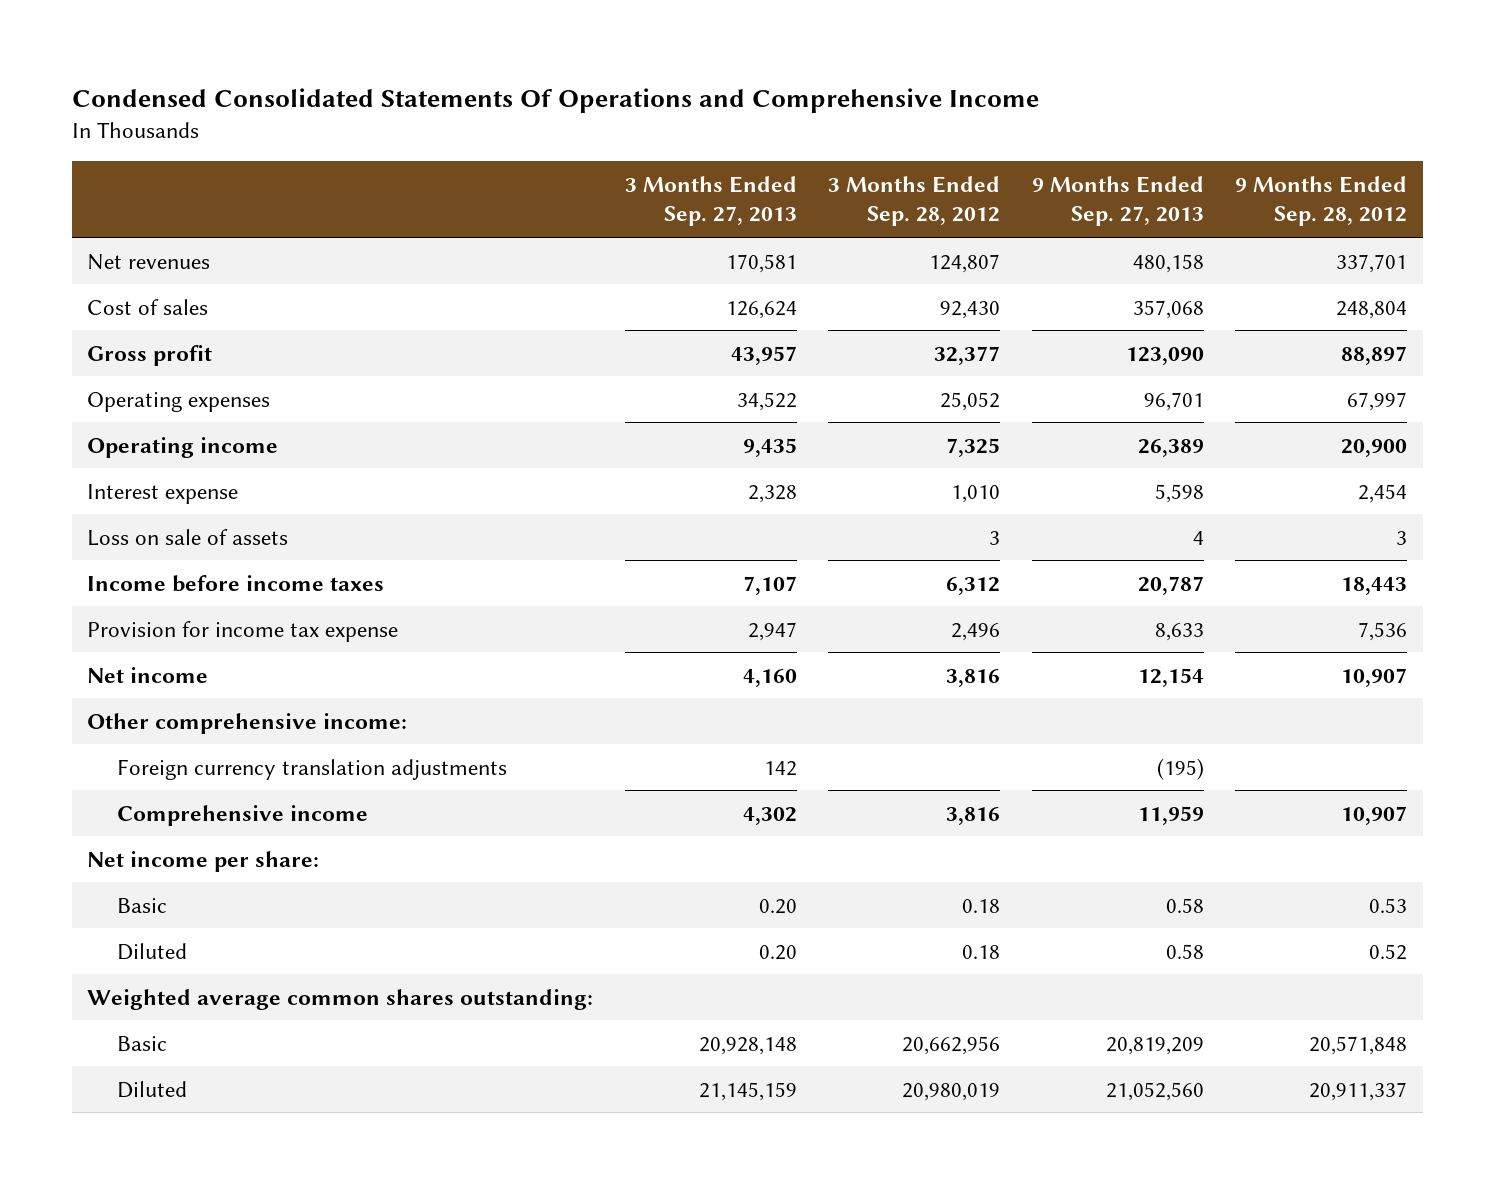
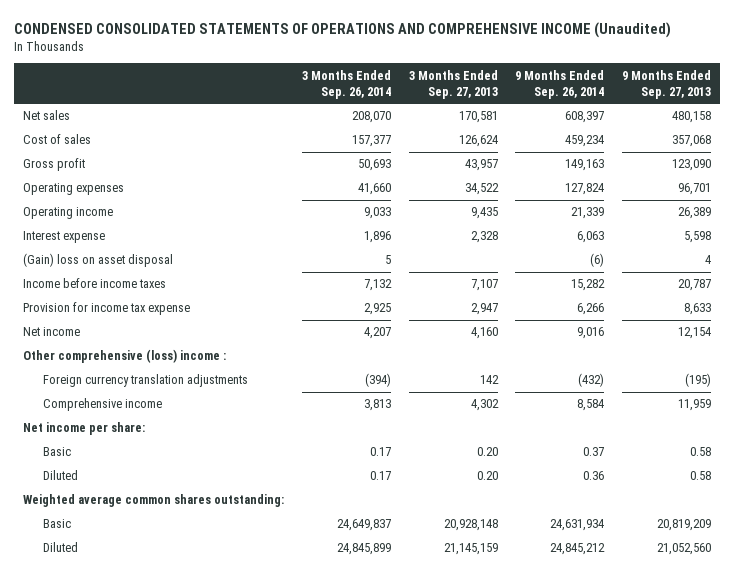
- Condensed Consolidated Statements Of Operations and Comprehensive Income
+ CONDENSED CONSOLIDATED STATEMENTS OF OPERATIONS AND COMPREHENSIVE INCOME (Unaudited)
- | 3 Months Ended Sep. 27, 2013 | 3 Months Ended Sep. 28, 2012 | 9 Months Ended Sep. 27, 2013 | 9 Months Ended Sep. 28, 2012
+ | 3 Months Ended Sep. 26, 2014 | 3 Months Ended Sep. 27, 2013 | 9 Months Ended Sep. 26, 2014 | 9 Months Ended Sep. 27, 2013
- Net revenues | 170,581 | 124,807 | 480,158 | 337,701
+ Net sales | 208,070 | 170,581 | 608,397 | 480,158
- Loss on sale of assets | | 3 | 4 | 3
+ (Gain) loss on asset disposal | 5 | | (6) | 4
- Other comprehensive income:
+ Other comprehensive (loss) income :

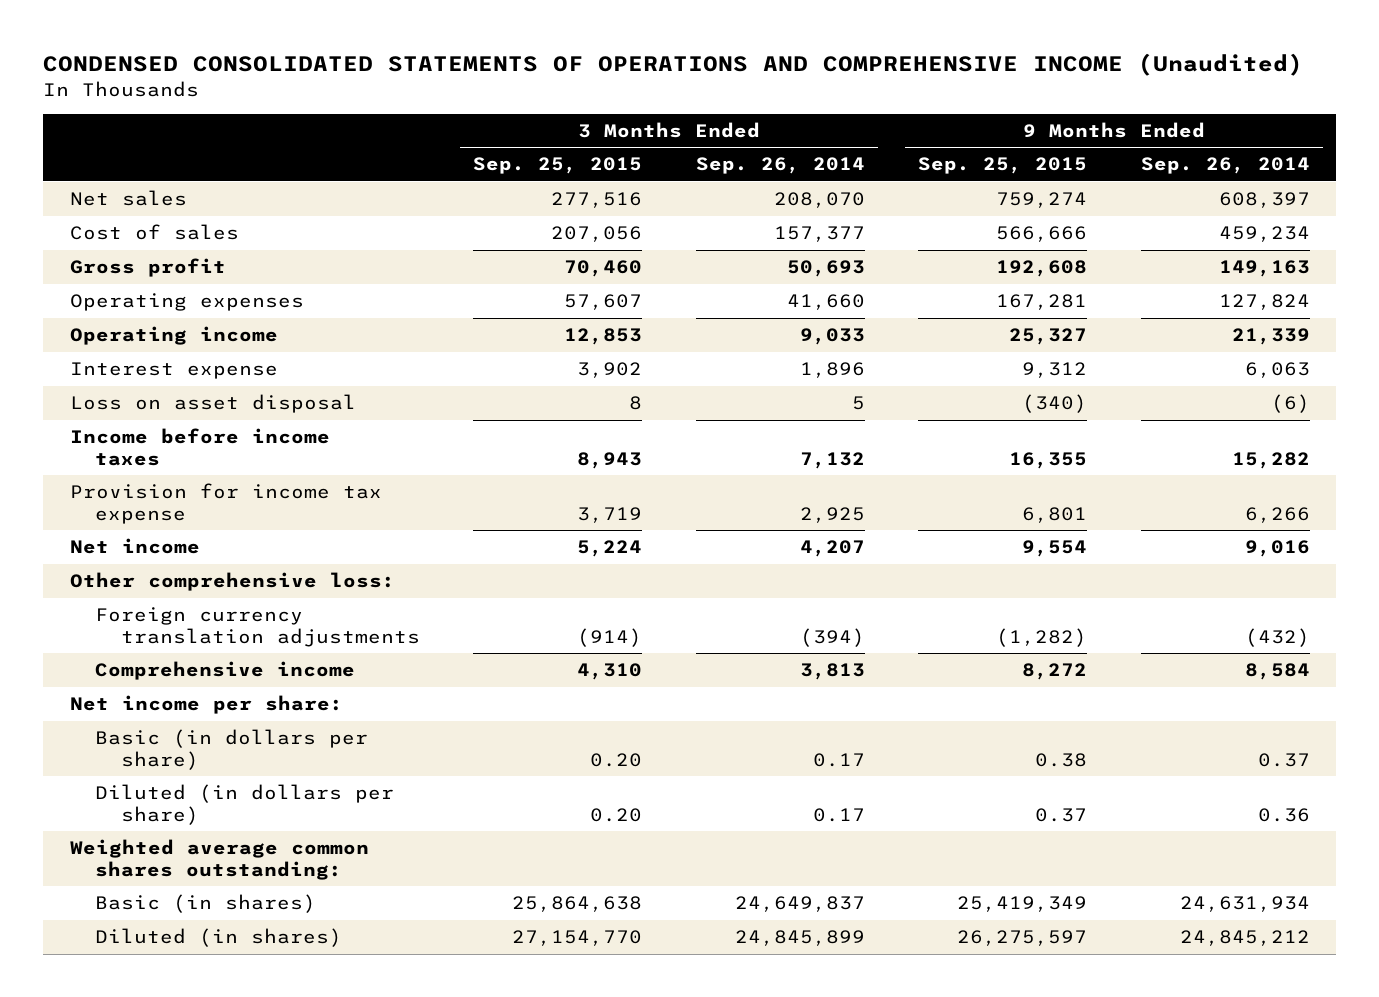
- | 3 Months Ended Sep. 26, 2014 | 3 Months Ended Sep. 27, 2013 | 9 Months Ended Sep. 26, 2014 | 9 Months Ended Sep. 27, 2013
+ | 3 Months Ended Sep. 25, 2015 | 3 Months Ended Sep. 26, 2014 | 9 Months Ended Sep. 25, 2015 | 9 Months Ended Sep. 26, 2014
- (Gain) loss on asset disposal | 5 | | (6) | 4
+ Loss on asset disposal | 8 | 5 | (340) | (6)
- Other comprehensive (loss) income :
+ Other comprehensive loss:
- Basic | 0.17 | 0.20 | 0.37 | 0.58
- Diluted | 0.17 | 0.20 | 0.36 | 0.58
+ Basic (in dollars per share) | 0.20 | 0.17 | 0.38 | 0.37
+ Diluted (in dollars per share) | 0.20 | 0.17 | 0.37 | 0.36
- Basic | 24,649,837 | 20,928,148 | 24,631,934 | 20,819,209
- Diluted | 24,845,899 | 21,145,159 | 24,845,212 | 21,052,560
+ Basic (in shares) | 25,864,638 | 24,649,837 | 25,419,349 | 24,631,934
+ Diluted (in shares) | 27,154,770 | 24,845,899 | 26,275,597 | 24,845,212

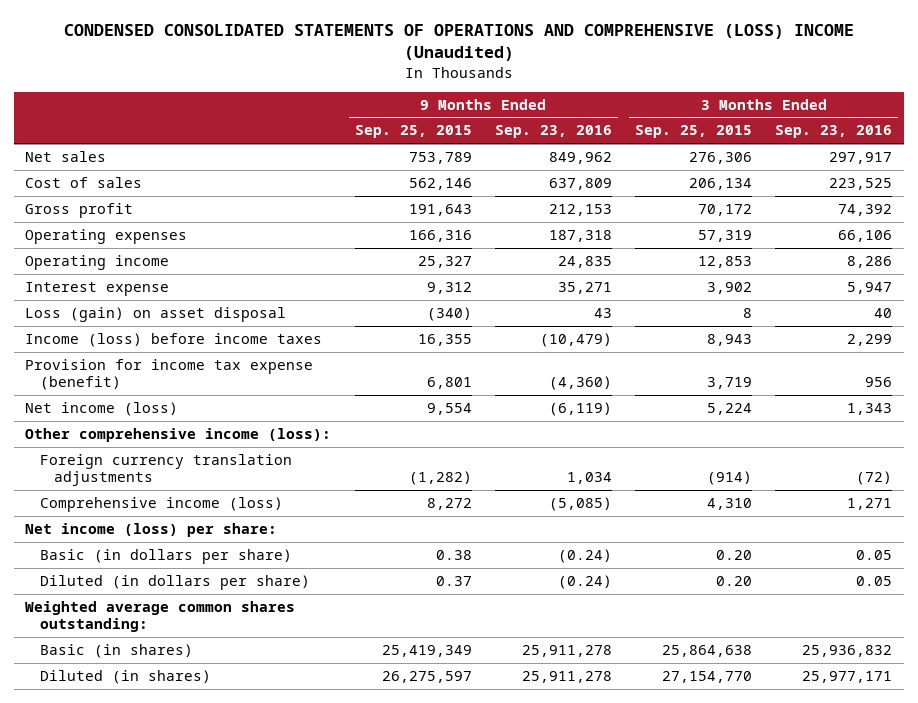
- CONDENSED CONSOLIDATED STATEMENTS OF OPERATIONS AND COMPREHENSIVE INCOME (Unaudited)
+ CONDENSED CONSOLIDATED STATEMENTS OF OPERATIONS AND COMPREHENSIVE (LOSS) INCOME (Unaudited)
- | 3 Months Ended Sep. 25, 2015 | 3 Months Ended Sep. 26, 2014 | 9 Months Ended Sep. 25, 2015 | 9 Months Ended Sep. 26, 2014
+ | 9 Months Ended Sep. 25, 2015 | 9 Months Ended Sep. 23, 2016 | 3 Months Ended Sep. 25, 2015 | 3 Months Ended Sep. 23, 2016
- Net sales | 277,516 | 208,070 | 759,274 | 608,397
- Cost of sales | 207,056 | 157,377 | 566,666 | 459,234
- Gross profit | 70,460 | 50,693 | 192,608 | 149,163
- Operating expenses | 57,607 | 41,660 | 167,281 | 127,824
+ Net sales | 753,789 | 849,962 | 276,306 | 297,917
+ Cost of sales | 562,146 | 637,809 | 206,134 | 223,525
+ Gross profit | 191,643 | 212,153 | 70,172 | 74,392
+ Operating expenses | 166,316 | 187,318 | 57,319 | 66,106
- Loss on asset disposal | 8 | 5 | (340) | (6)
- Income before income taxes | 8,943 | 7,132 | 16,355 | 15,282
- Provision for income tax expense | 3,719 | 2,925 | 6,801 | 6,266
- Net income | 5,224 | 4,207 | 9,554 | 9,016
- Other comprehensive loss:
+ Loss (gain) on asset disposal | (340) | 43 | 8 | 40
+ Income (loss) before income taxes | 16,355 | (10,479) | 8,943 | 2,299
+ Provision for income tax expense (benefit) | 6,801 | (4,360) | 3,719 | 956
+ Net income (loss) | 9,554 | (6,119) | 5,224 | 1,343
+ Other comprehensive income (loss):
- Comprehensive income | 4,310 | 3,813 | 8,272 | 8,584
- Net income per share:
+ Comprehensive income (loss) | 8,272 | (5,085) | 4,310 | 1,271
+ Net income (loss) per share:

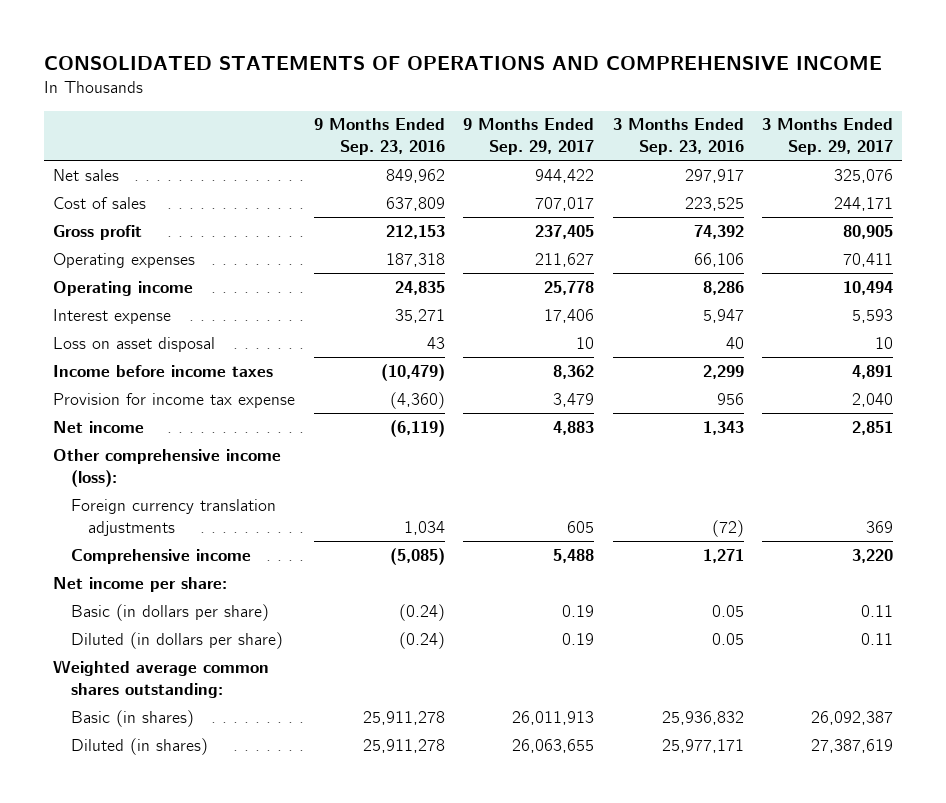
- CONDENSED CONSOLIDATED STATEMENTS OF OPERATIONS AND COMPREHENSIVE (LOSS) INCOME (Unaudited)
+ CONSOLIDATED STATEMENTS OF OPERATIONS AND COMPREHENSIVE INCOME
- | 9 Months Ended Sep. 25, 2015 | 9 Months Ended Sep. 23, 2016 | 3 Months Ended Sep. 25, 2015 | 3 Months Ended Sep. 23, 2016
+ | 9 Months Ended Sep. 23, 2016 | 9 Months Ended Sep. 29, 2017 | 3 Months Ended Sep. 23, 2016 | 3 Months Ended Sep. 29, 2017
- Loss (gain) on asset disposal | (340) | 43 | 8 | 40
- Income (loss) before income taxes | 16,355 | (10,479) | 8,943 | 2,299
- Provision for income tax expense (benefit) | 6,801 | (4,360) | 3,719 | 956
- Net income (loss) | 9,554 | (6,119) | 5,224 | 1,343
+ Loss on asset disposal | 43 | 10 | 40 | 10
+ Income before income taxes | (10,479) | 8,362 | 2,299 | 4,891
+ Provision for income tax expense | (4,360) | 3,479 | 956 | 2,040
+ Net income | (6,119) | 4,883 | 1,343 | 2,851
- Comprehensive income (loss) | 8,272 | (5,085) | 4,310 | 1,271
- Net income (loss) per share:
+ Comprehensive income | (5,085) | 5,488 | 1,271 | 3,220
+ Net income per share:

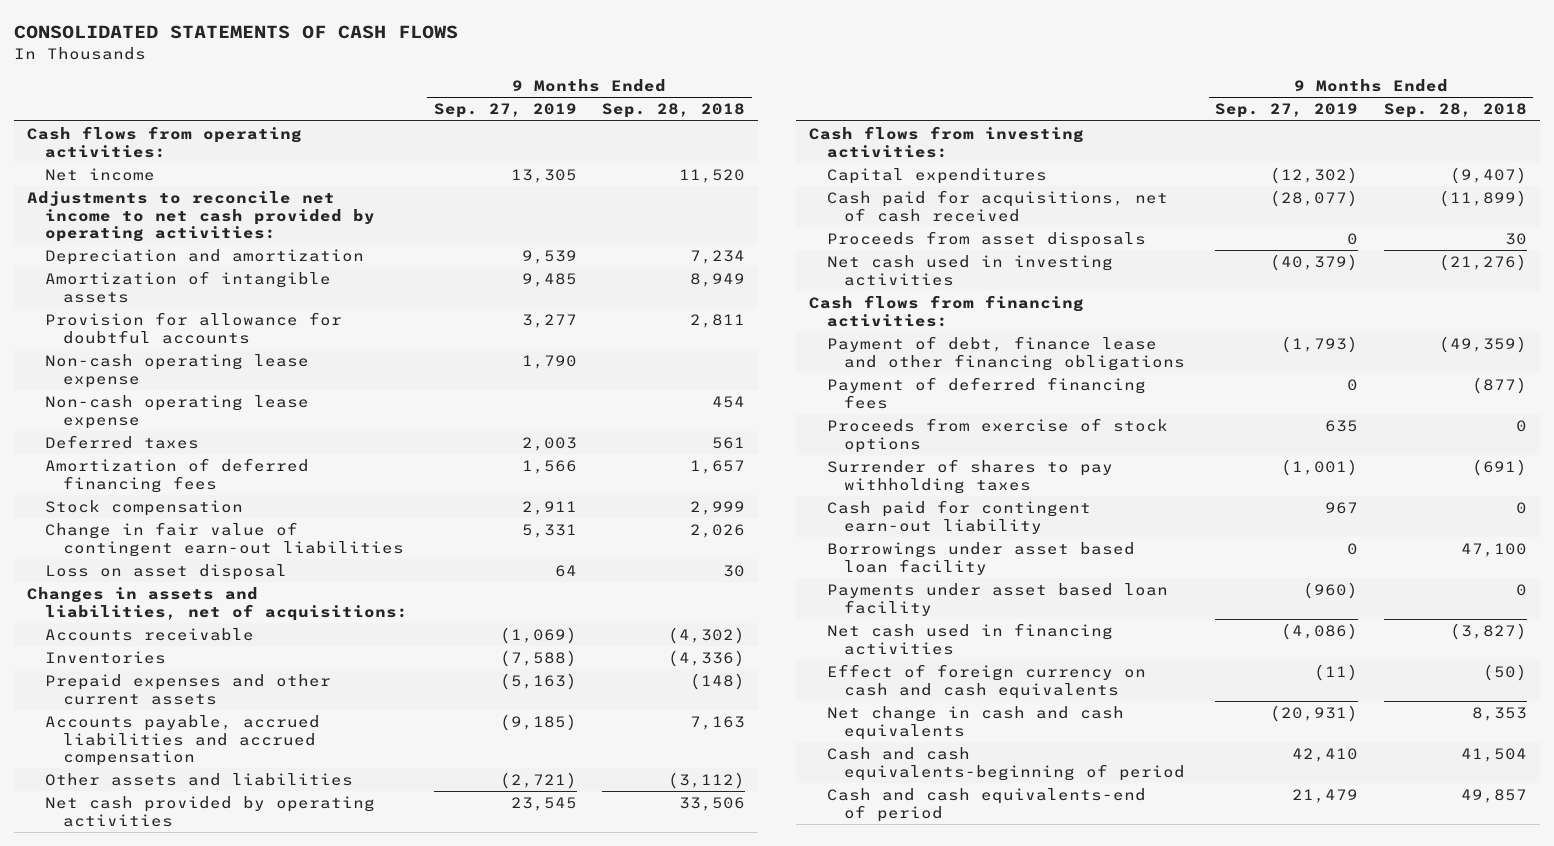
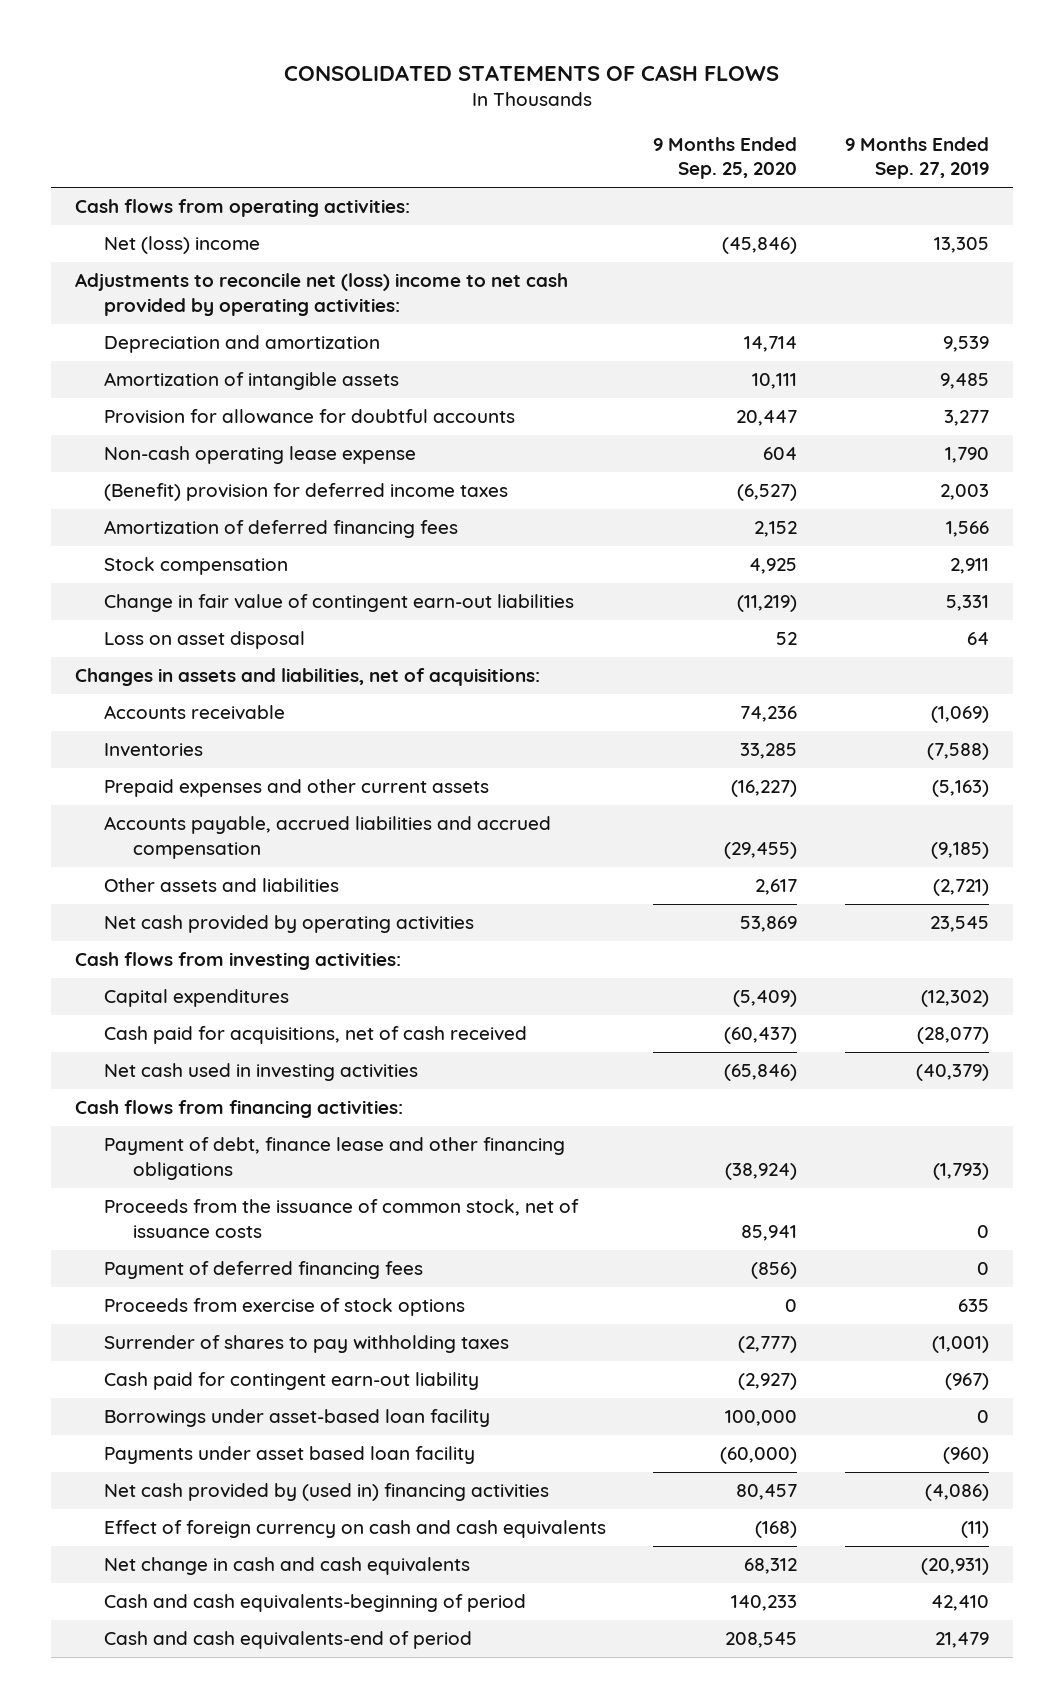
- | 9 Months Ended Sep. 27, 2019 | 9 Months Ended Sep. 28, 2018
+ | 9 Months Ended Sep. 25, 2020 | 9 Months Ended Sep. 27, 2019
- Net income | 13,305 | 11,520
- Adjustments to reconcile net income to net cash provided by operating activities:
+ Net (loss) income | (45,846) | 13,305
+ Adjustments to reconcile net (loss) income to net cash provided by operating activities:
- Non-cash operating lease expense | | 454
- Deferred taxes | 2,003 | 561
+ (Benefit) provision for deferred income taxes | (6,527) | 2,003
- Proceeds from asset disposals | 0 | 30
+ Proceeds from the issuance of common stock, net of issuance costs | 85,941 | 0
- Cash paid for contingent earn-out liability | 967 | 0
- Borrowings under asset based loan facility | 0 | 47,100
+ Cash paid for contingent earn-out liability | (2,927) | (967)
+ Borrowings under asset-based loan facility | 100,000 | 0
- Net cash used in financing activities | (4,086) | (3,827)
+ Net cash provided by (used in) financing activities | 80,457 | (4,086)

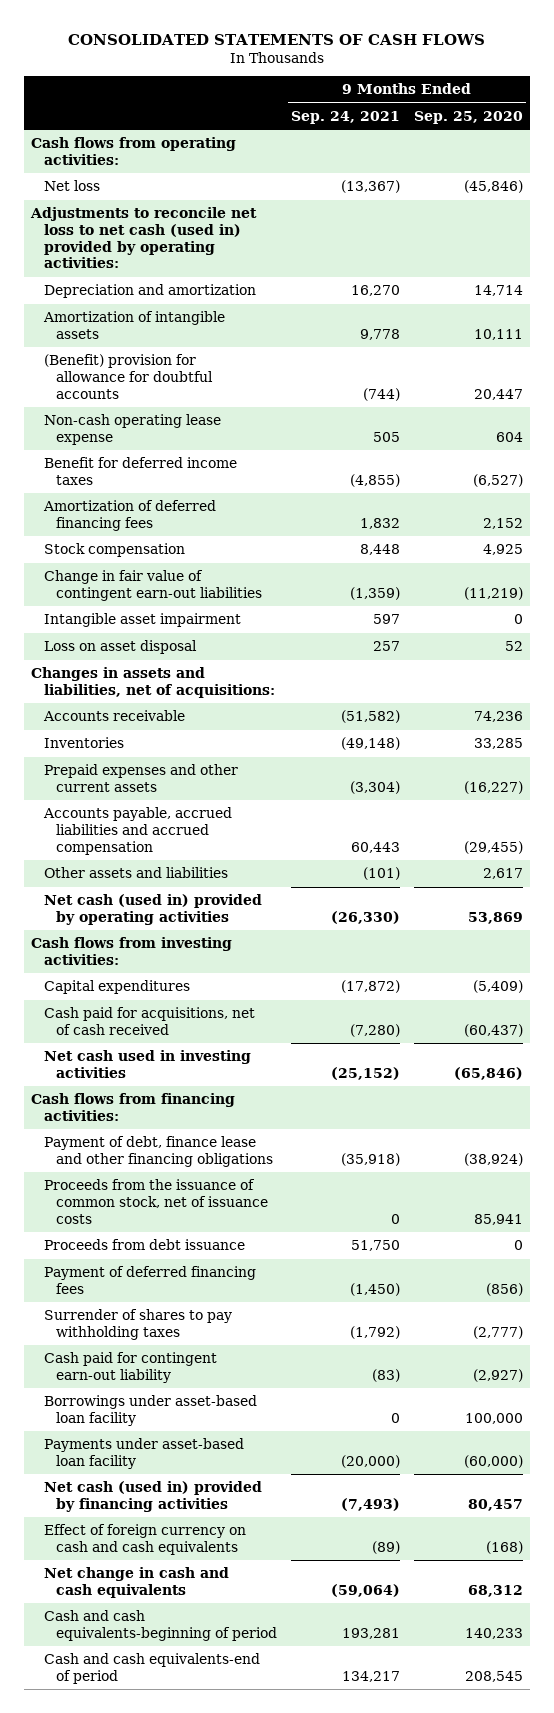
- | 9 Months Ended Sep. 25, 2020 | 9 Months Ended Sep. 27, 2019
+ | 9 Months Ended Sep. 24, 2021 | 9 Months Ended Sep. 25, 2020
- Net (loss) income | (45,846) | 13,305
- Adjustments to reconcile net (loss) income to net cash provided by operating activities:
+ Net loss | (13,367) | (45,846)
+ Adjustments to reconcile net loss to net cash (used in) provided by operating activities:
- Provision for allowance for doubtful accounts | 20,447 | 3,277
+ (Benefit) provision for allowance for doubtful accounts | (744) | 20,447
- (Benefit) provision for deferred income taxes | (6,527) | 2,003
+ Benefit for deferred income taxes | (4,855) | (6,527)
+ Intangible asset impairment | 597 | 0
- Net cash provided by operating activities | 53,869 | 23,545
+ Net cash (used in) provided by operating activities | (26,330) | 53,869
+ Proceeds from debt issuance | 51,750 | 0
- Proceeds from exercise of stock options | 0 | 635
- Payments under asset based loan facility | (60,000) | (960)
- Net cash provided by (used in) financing activities | 80,457 | (4,086)
+ Payments under asset-based loan facility | (20,000) | (60,000)
+ Net cash (used in) provided by financing activities | (7,493) | 80,457

